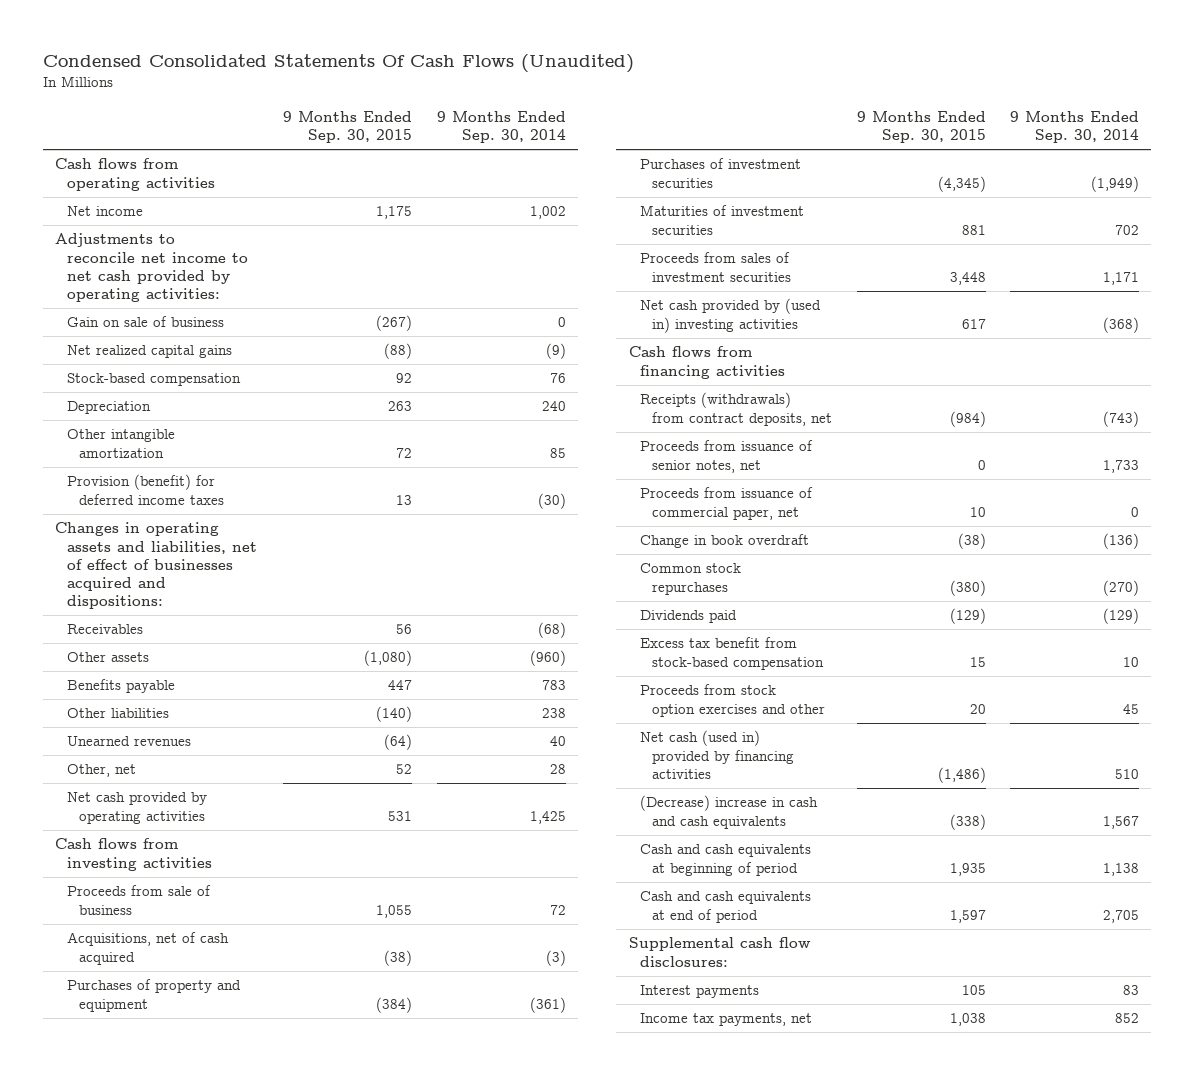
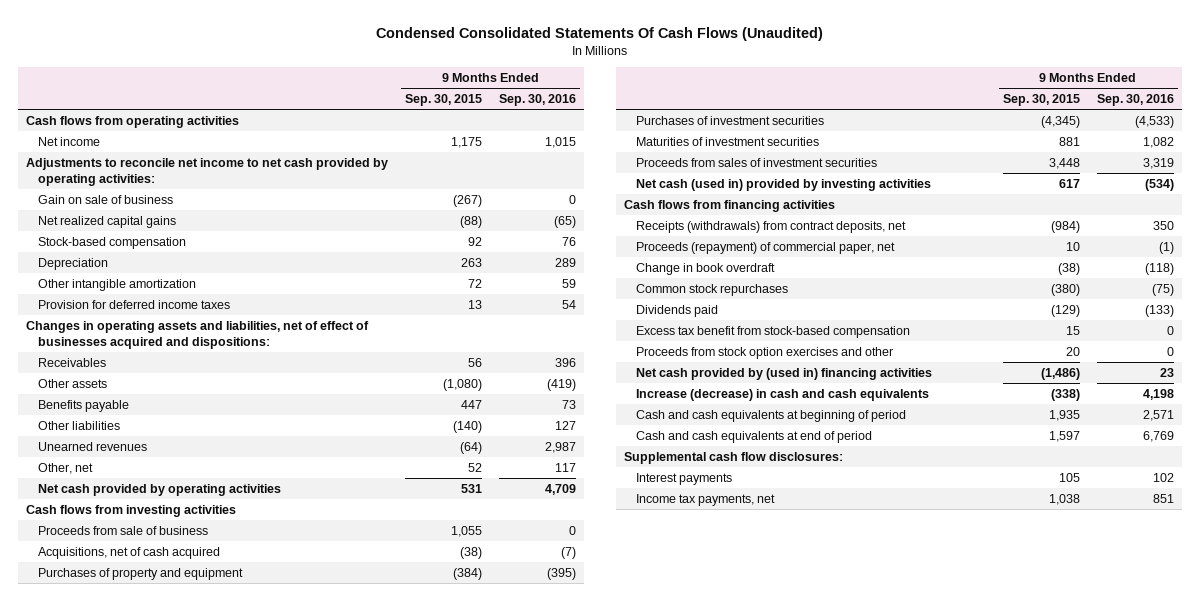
- | 9 Months Ended Sep. 30, 2015 | 9 Months Ended Sep. 30, 2014
+ | 9 Months Ended Sep. 30, 2015 | 9 Months Ended Sep. 30, 2016
- Provision (benefit) for deferred income taxes | 13 | (30)
+ Provision for deferred income taxes | 13 | 54
- Net cash provided by (used in) investing activities | 617 | (368)
+ Net cash (used in) provided by investing activities | 617 | (534)
- Proceeds from issuance of senior notes, net | 0 | 1,733
- Proceeds from issuance of commercial paper, net | 10 | 0
+ Proceeds (repayment) of commercial paper, net | 10 | (1)
- Net cash (used in) provided by financing activities | (1,486) | 510
- (Decrease) increase in cash and cash equivalents | (338) | 1,567
+ Net cash provided by (used in) financing activities | (1,486) | 23
+ Increase (decrease) in cash and cash equivalents | (338) | 4,198

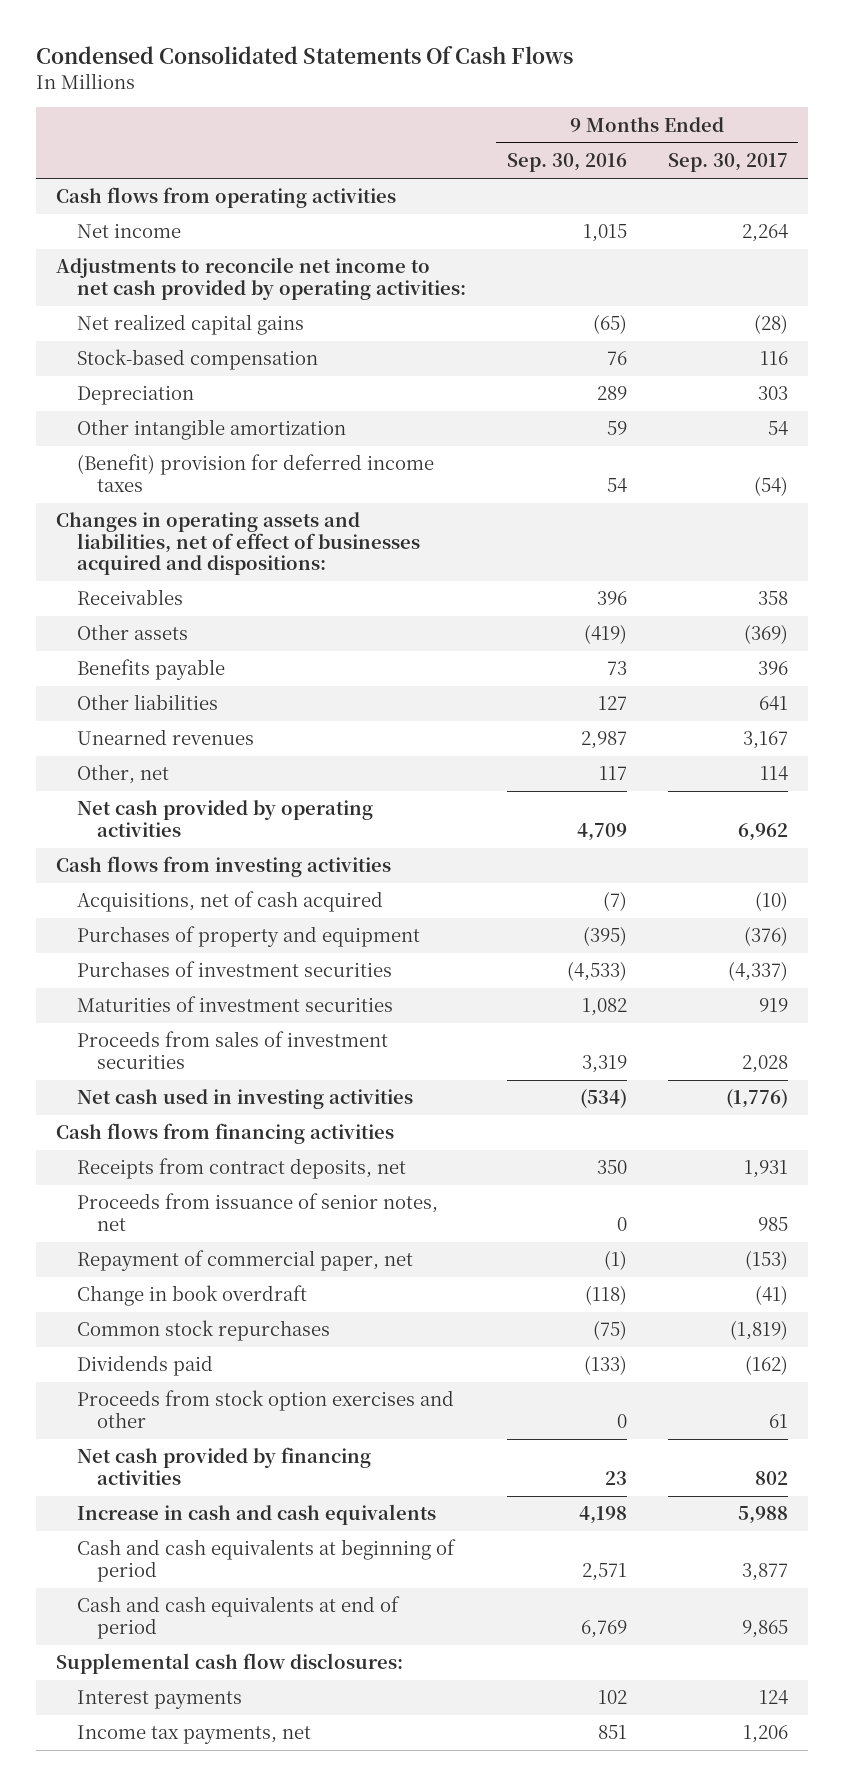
- Condensed Consolidated Statements Of Cash Flows (Unaudited)
+ Condensed Consolidated Statements Of Cash Flows
- | 9 Months Ended Sep. 30, 2015 | 9 Months Ended Sep. 30, 2016
+ | 9 Months Ended Sep. 30, 2016 | 9 Months Ended Sep. 30, 2017
- Gain on sale of business | (267) | 0
- Provision for deferred income taxes | 13 | 54
+ (Benefit) provision for deferred income taxes | 54 | (54)
- Proceeds from sale of business | 1,055 | 0
- Net cash (used in) provided by investing activities | 617 | (534)
+ Net cash used in investing activities | (534) | (1,776)
- Receipts (withdrawals) from contract deposits, net | (984) | 350
- Proceeds (repayment) of commercial paper, net | 10 | (1)
+ Receipts from contract deposits, net | 350 | 1,931
+ Proceeds from issuance of senior notes, net | 0 | 985
+ Repayment of commercial paper, net | (1) | (153)
- Excess tax benefit from stock-based compensation | 15 | 0
- Net cash provided by (used in) financing activities | (1,486) | 23
- Increase (decrease) in cash and cash equivalents | (338) | 4,198
+ Net cash provided by financing activities | 23 | 802
+ Increase in cash and cash equivalents | 4,198 | 5,988

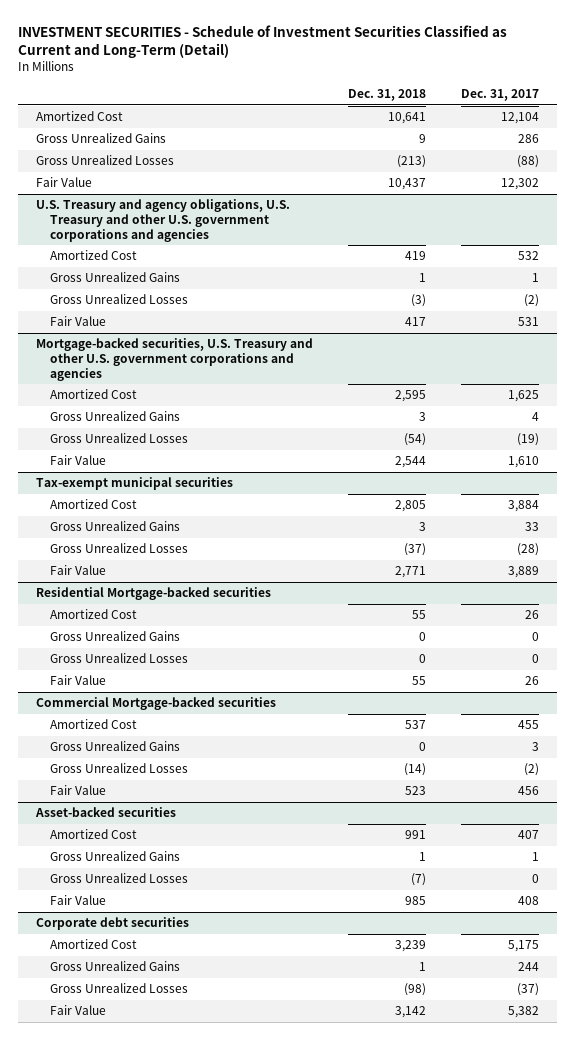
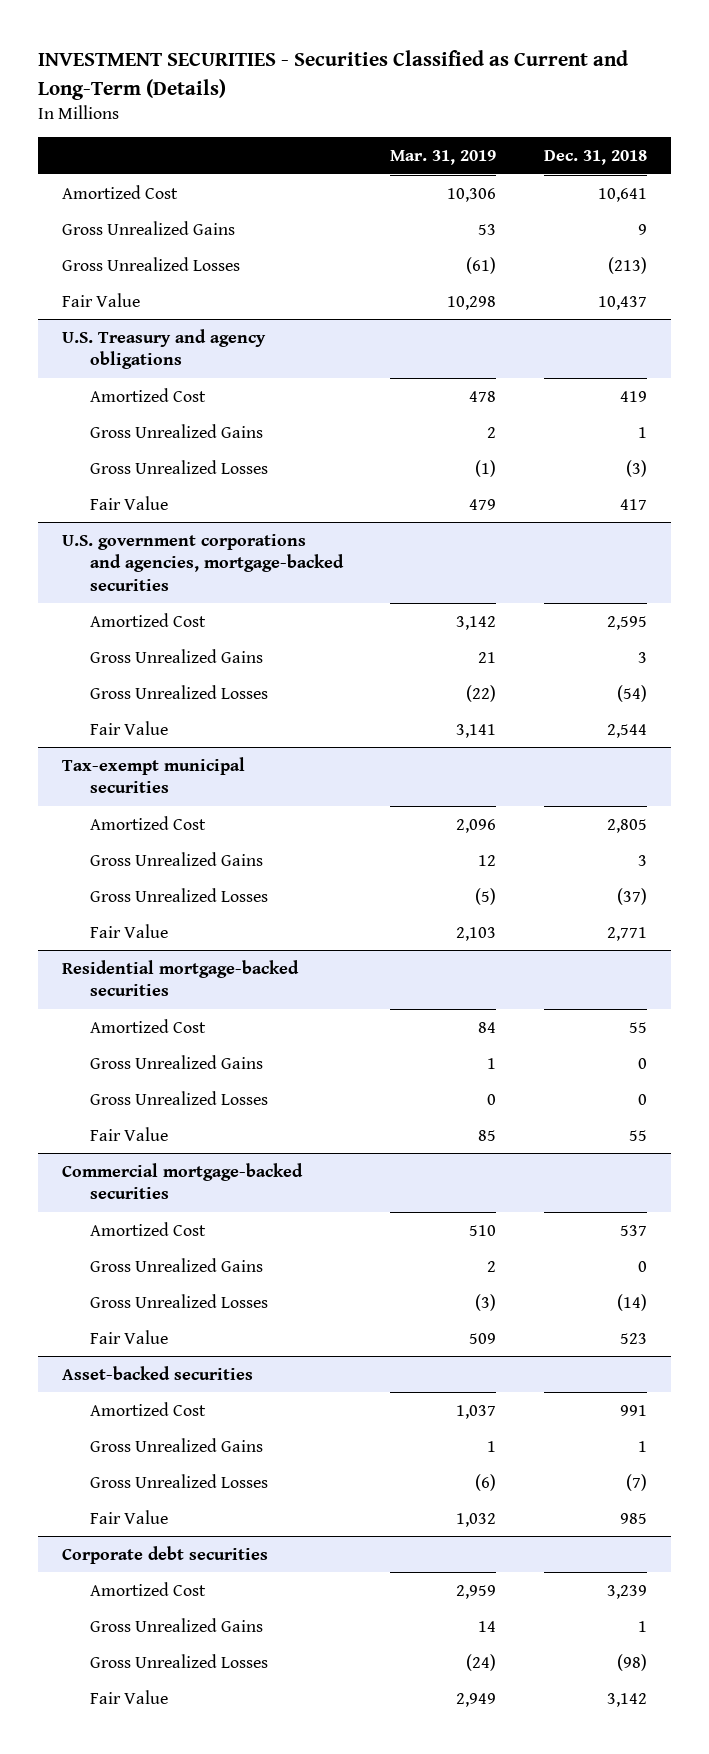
- INVESTMENT SECURITIES - Schedule of Investment Securities Classified as Current and Long-Term (Detail)
+ INVESTMENT SECURITIES - Securities Classified as Current and Long-Term (Details)
- | Dec. 31, 2018 | Dec. 31, 2017
+ | Mar. 31, 2019 | Dec. 31, 2018
- U.S. Treasury and agency obligations, U.S. Treasury and other U.S. government corporations and agencies
+ U.S. Treasury and agency obligations
- Mortgage-backed securities, U.S. Treasury and other U.S. government corporations and agencies
+ U.S. government corporations and agencies, mortgage-backed securities
- Residential Mortgage-backed securities
+ Residential mortgage-backed securities
- Commercial Mortgage-backed securities
+ Commercial mortgage-backed securities

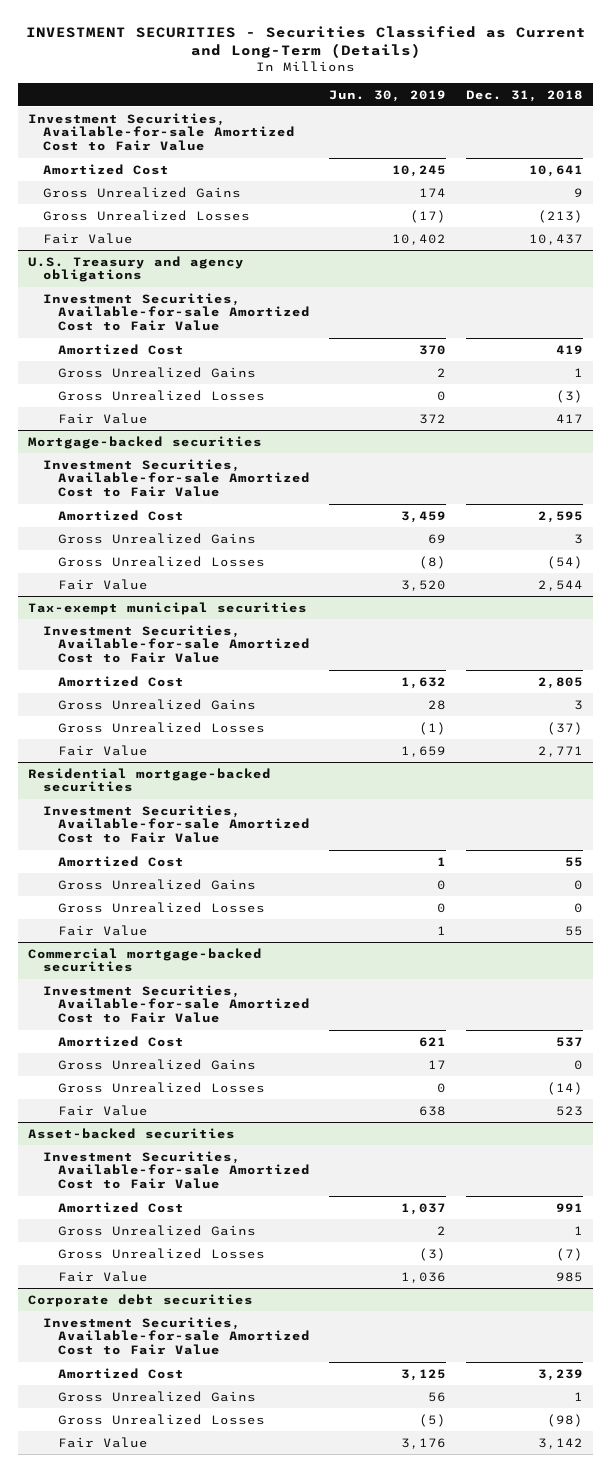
- | Mar. 31, 2019 | Dec. 31, 2018
+ | Jun. 30, 2019 | Dec. 31, 2018
+ Investment Securities, Available-for-sale Amortized Cost to Fair Value
@ U.S. Treasury and agency obligations
+ Investment Securities, Available-for-sale Amortized Cost to Fair Value
- U.S. government corporations and agencies, mortgage-backed securities
+ Mortgage-backed securities
+ Investment Securities, Available-for-sale Amortized Cost to Fair Value
@ Tax-exempt municipal securities
+ Investment Securities, Available-for-sale Amortized Cost to Fair Value
@ Residential mortgage-backed securities
+ Investment Securities, Available-for-sale Amortized Cost to Fair Value
@ Commercial mortgage-backed securities
+ Investment Securities, Available-for-sale Amortized Cost to Fair Value
@ Asset-backed securities
+ Investment Securities, Available-for-sale Amortized Cost to Fair Value
@ Corporate debt securities
+ Investment Securities, Available-for-sale Amortized Cost to Fair Value

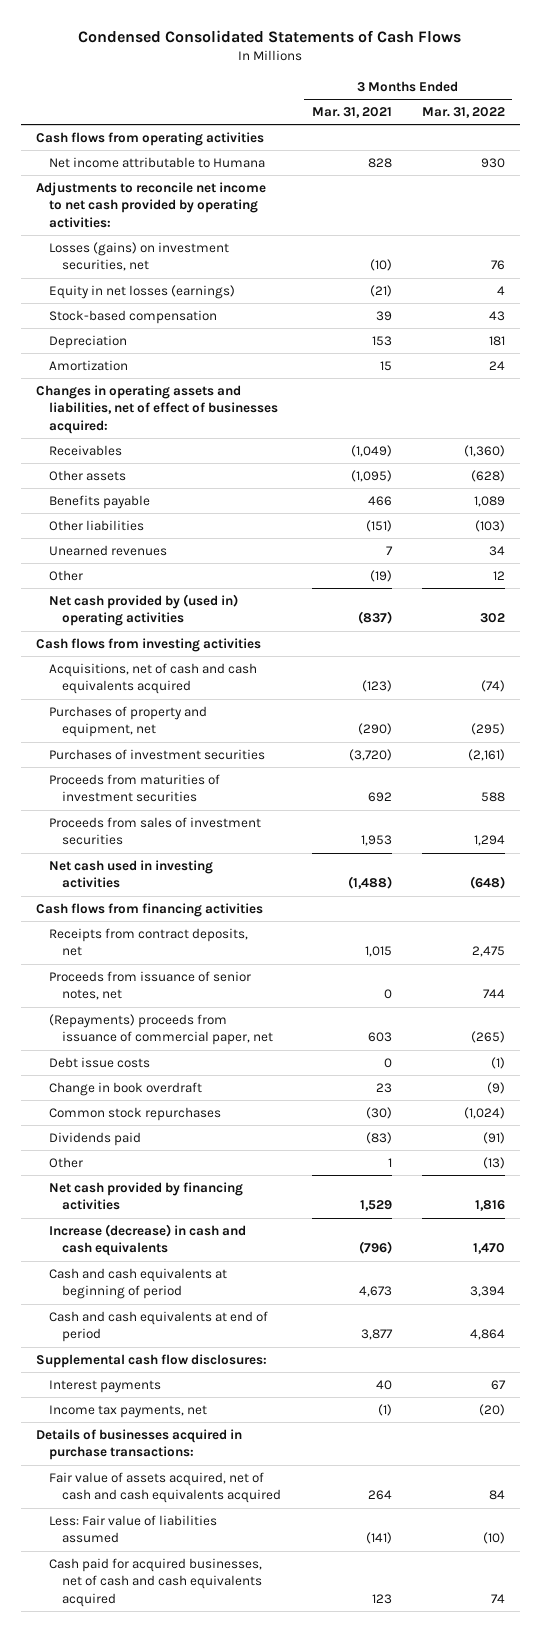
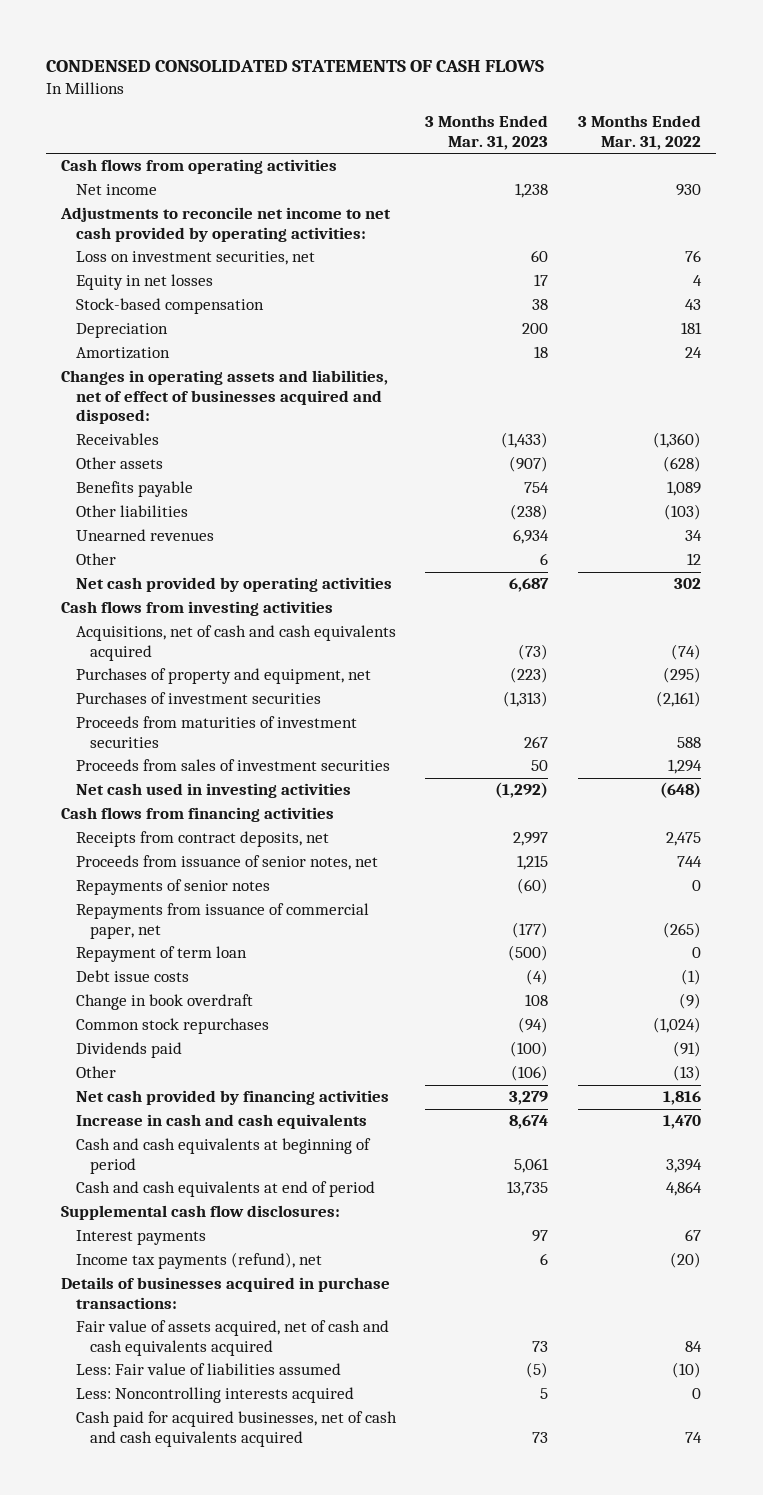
- Condensed Consolidated Statements of Cash Flows
+ CONDENSED CONSOLIDATED STATEMENTS OF CASH FLOWS
- | 3 Months Ended Mar. 31, 2021 | 3 Months Ended Mar. 31, 2022
+ | 3 Months Ended Mar. 31, 2023 | 3 Months Ended Mar. 31, 2022
- Net income attributable to Humana | 828 | 930
+ Net income | 1,238 | 930
- Losses (gains) on investment securities, net | (10) | 76
- Equity in net losses (earnings) | (21) | 4
+ Loss on investment securities, net | 60 | 76
+ Equity in net losses | 17 | 4
- Changes in operating assets and liabilities, net of effect of businesses acquired:
+ Changes in operating assets and liabilities, net of effect of businesses acquired and disposed:
- Net cash provided by (used in) operating activities | (837) | 302
+ Net cash provided by operating activities | 6,687 | 302
- (Repayments) proceeds from issuance of commercial paper, net | 603 | (265)
+ Repayments of senior notes | (60) | 0
+ Repayments from issuance of commercial paper, net | (177) | (265)
+ Repayment of term loan | (500) | 0
- Increase (decrease) in cash and cash equivalents | (796) | 1,470
+ Increase in cash and cash equivalents | 8,674 | 1,470
- Income tax payments, net | (1) | (20)
+ Income tax payments (refund), net | 6 | (20)
+ Less: Noncontrolling interests acquired | 5 | 0

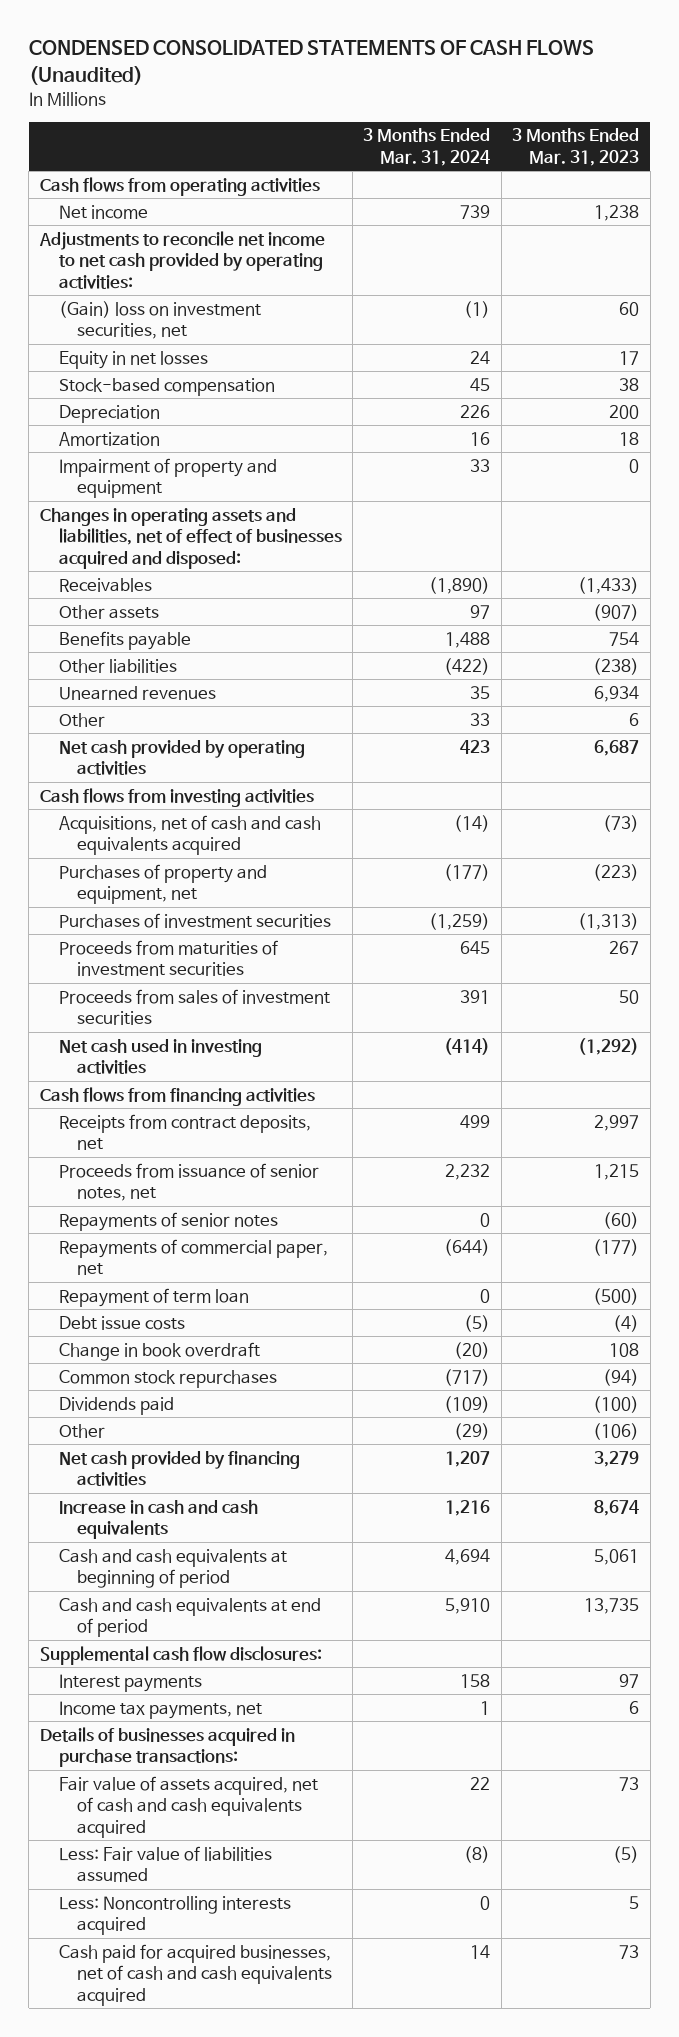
- CONDENSED CONSOLIDATED STATEMENTS OF CASH FLOWS
+ CONDENSED CONSOLIDATED STATEMENTS OF CASH FLOWS (Unaudited)
- | 3 Months Ended Mar. 31, 2023 | 3 Months Ended Mar. 31, 2022
+ | 3 Months Ended Mar. 31, 2024 | 3 Months Ended Mar. 31, 2023
- Loss on investment securities, net | 60 | 76
+ (Gain) loss on investment securities, net | (1) | 60
+ Impairment of property and equipment | 33 | 0
- Repayments from issuance of commercial paper, net | (177) | (265)
+ Repayments of commercial paper, net | (644) | (177)
- Income tax payments (refund), net | 6 | (20)
+ Income tax payments, net | 1 | 6

